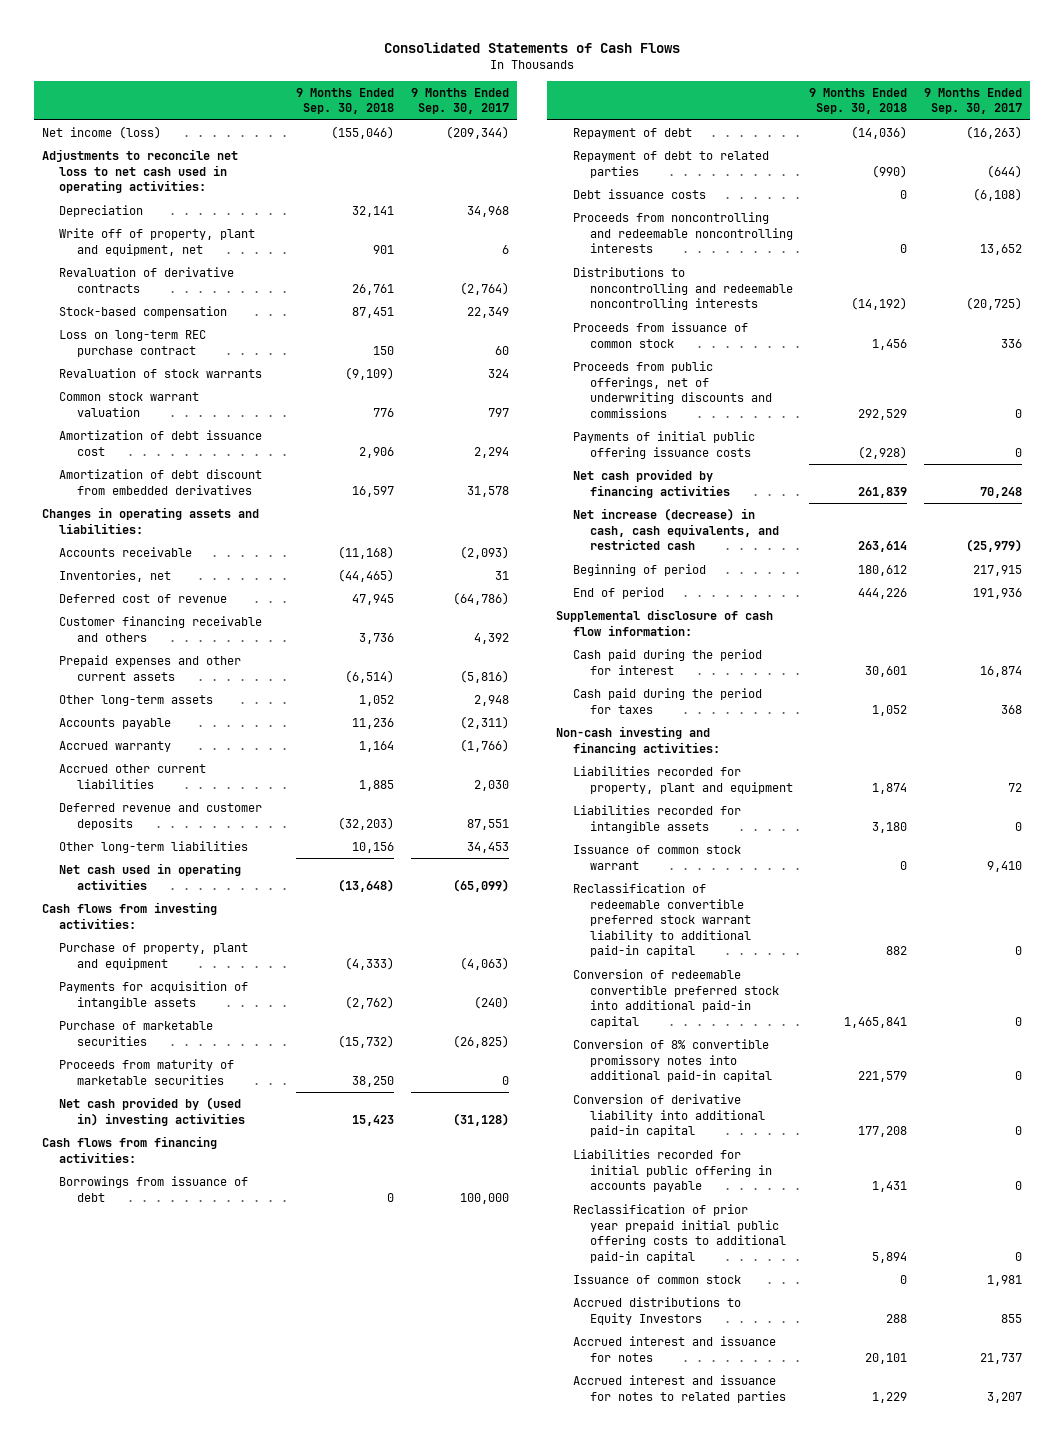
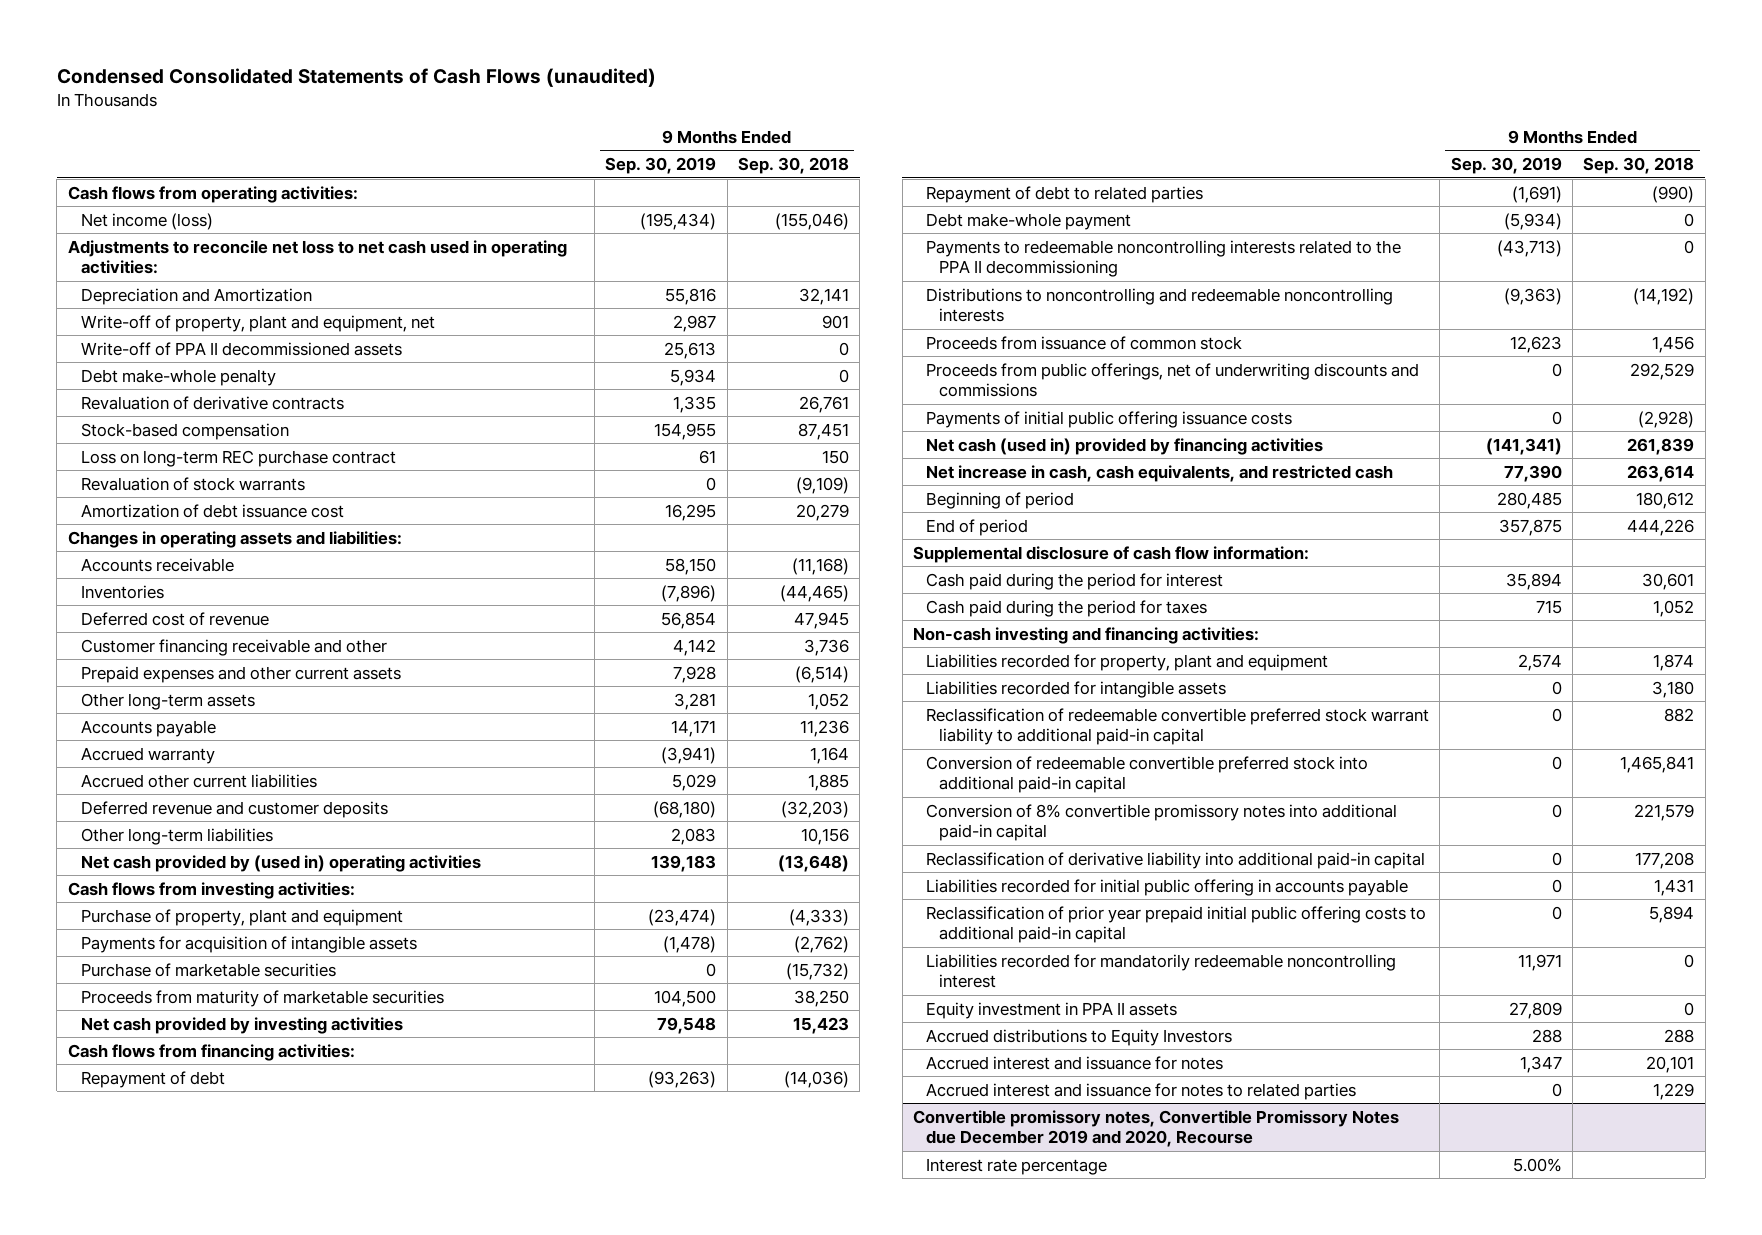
- Consolidated Statements of Cash Flows
+ Condensed Consolidated Statements of Cash Flows (unaudited)
- | 9 Months Ended Sep. 30, 2018 | 9 Months Ended Sep. 30, 2017
+ | 9 Months Ended Sep. 30, 2019 | 9 Months Ended Sep. 30, 2018
+ Cash flows from operating activities:
- Depreciation | 32,141 | 34,968
- Write off of property, plant and equipment, net | 901 | 6
+ Depreciation and Amortization | 55,816 | 32,141
+ Write-off of property, plant and equipment, net | 2,987 | 901
+ Write-off of PPA II decommissioned assets | 25,613 | 0
+ Debt make-whole penalty | 5,934 | 0
- Common stock warrant valuation | 776 | 797
- Amortization of debt issuance cost | 2,906 | 2,294
- Amortization of debt discount from embedded derivatives | 16,597 | 31,578
+ Amortization of debt issuance cost | 16,295 | 20,279
- Inventories, net | (44,465) | 31
+ Inventories | (7,896) | (44,465)
- Customer financing receivable and others | 3,736 | 4,392
+ Customer financing receivable and other | 4,142 | 3,736
- Net cash used in operating activities | (13,648) | (65,099)
+ Net cash provided by (used in) operating activities | 139,183 | (13,648)
- Net cash provided by (used in) investing activities | 15,423 | (31,128)
+ Net cash provided by investing activities | 79,548 | 15,423
- Borrowings from issuance of debt | 0 | 100,000
- Debt issuance costs | 0 | (6,108)
- Proceeds from noncontrolling and redeemable noncontrolling interests | 0 | 13,652
+ Debt make-whole payment | (5,934) | 0
+ Payments to redeemable noncontrolling interests related to the PPA II decommissioning | (43,713) | 0
- Net cash provided by financing activities | 261,839 | 70,248
- Net increase (decrease) in cash, cash equivalents, and restricted cash | 263,614 | (25,979)
+ Net cash (used in) provided by financing activities | (141,341) | 261,839
+ Net increase in cash, cash equivalents, and restricted cash | 77,390 | 263,614
- Issuance of common stock warrant | 0 | 9,410
- Conversion of derivative liability into additional paid-in capital | 177,208 | 0
+ Reclassification of derivative liability into additional paid-in capital | 0 | 177,208
- Issuance of common stock | 0 | 1,981
+ Liabilities recorded for mandatorily redeemable noncontrolling interest | 11,971 | 0
+ Equity investment in PPA II assets | 27,809 | 0
+ Convertible promissory notes, Convertible Promissory Notes due December 2019 and 2020, Recourse
+ Interest rate percentage | 5.00% |

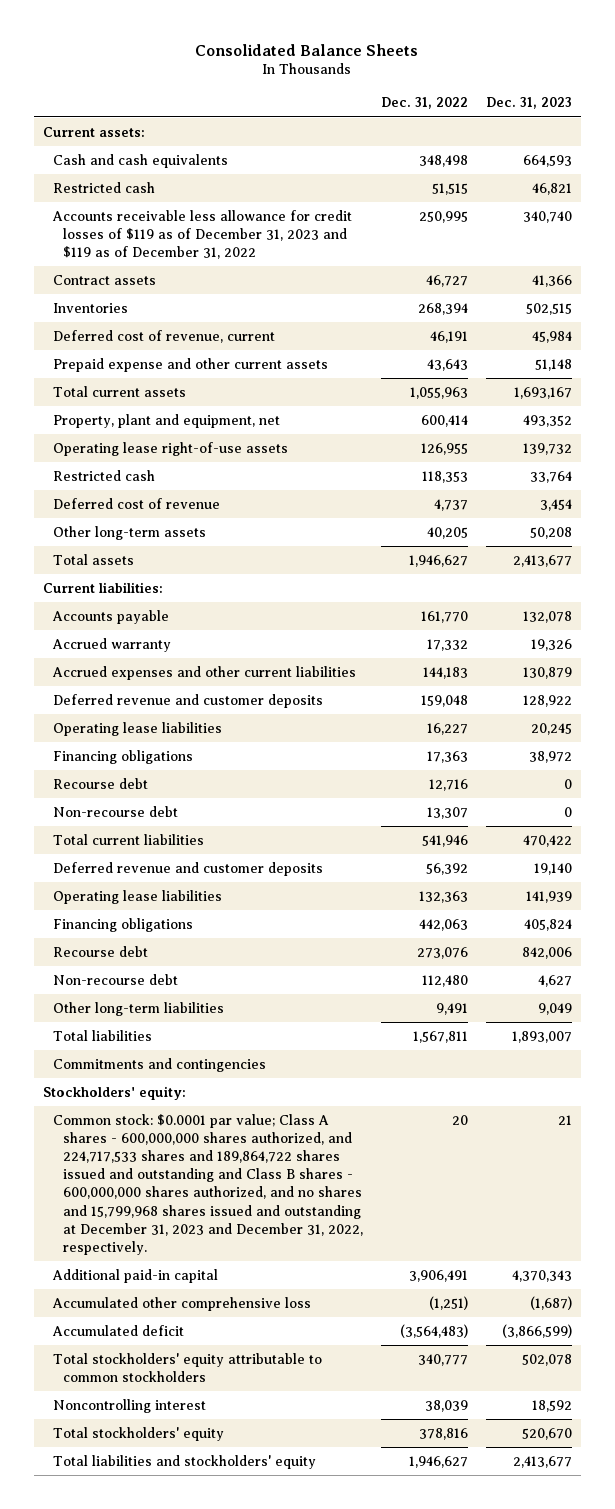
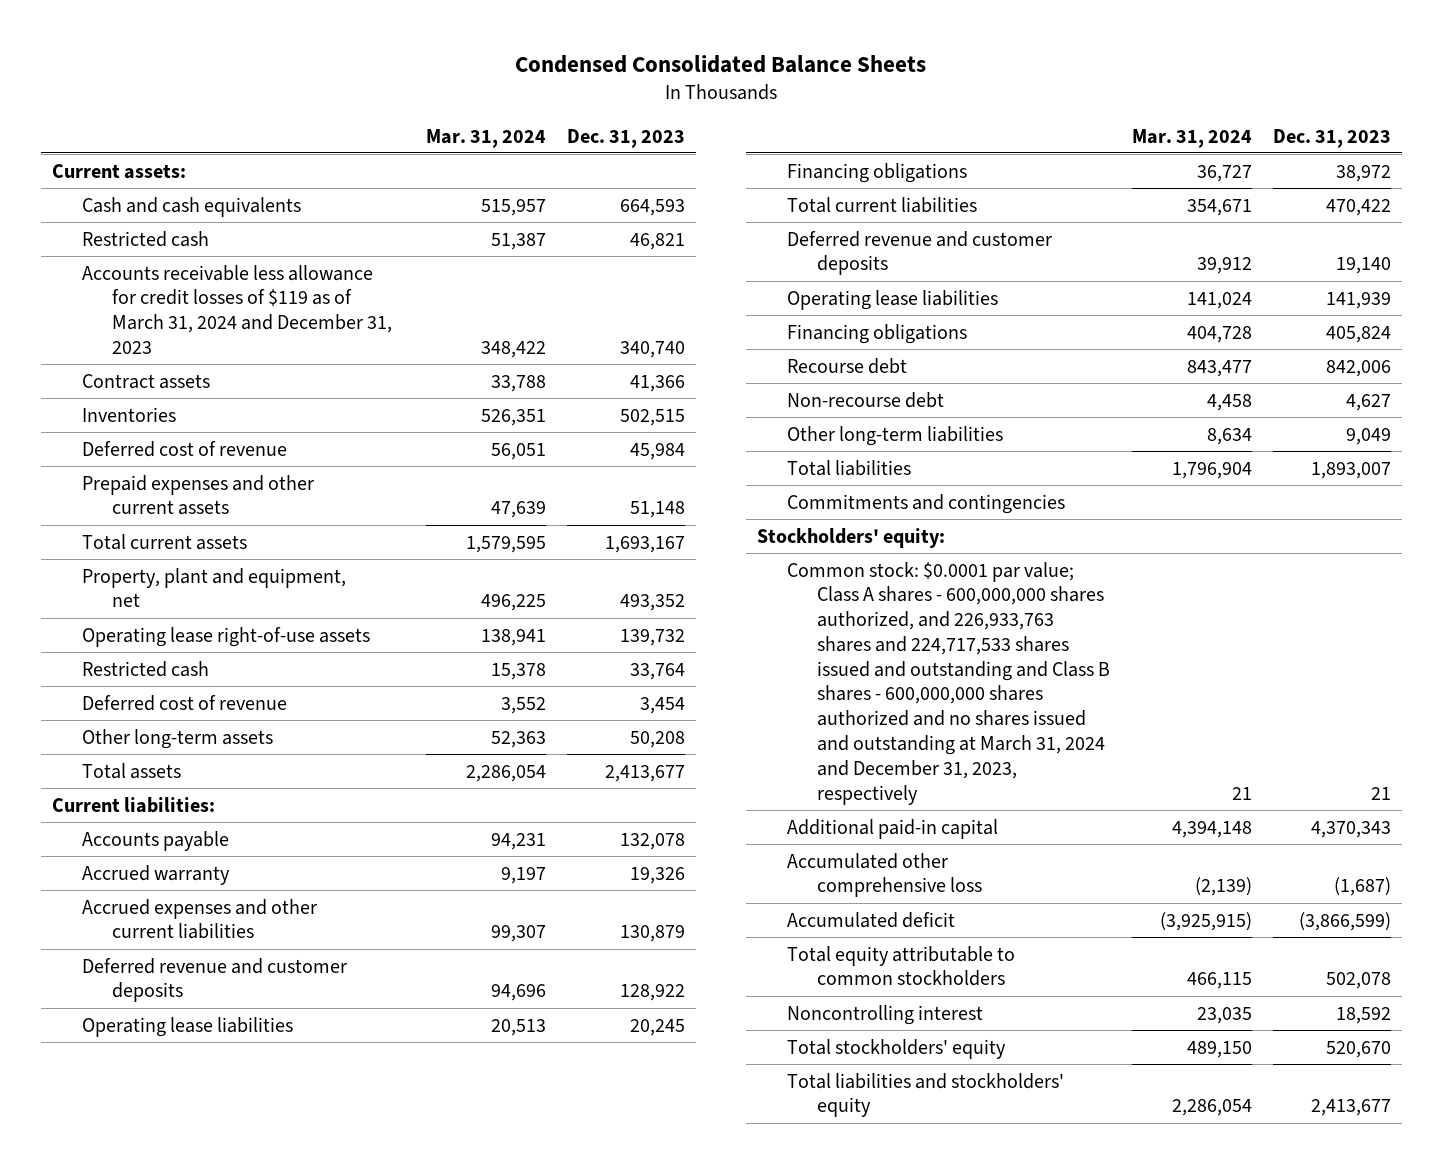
- Consolidated Balance Sheets
+ Condensed Consolidated Balance Sheets
- | Dec. 31, 2022 | Dec. 31, 2023
+ | Mar. 31, 2024 | Dec. 31, 2023
- Accounts receivable less allowance for credit losses of $119 as of December 31, 2023 and $119 as of December 31, 2022 | 250,995 | 340,740
+ Accounts receivable less allowance for credit losses of $119 as of March 31, 2024 and December 31, 2023 | 348,422 | 340,740
- Deferred cost of revenue, current | 46,191 | 45,984
- Prepaid expense and other current assets | 43,643 | 51,148
+ Deferred cost of revenue | 56,051 | 45,984
+ Prepaid expenses and other current assets | 47,639 | 51,148
- Recourse debt | 12,716 | 0
- Non-recourse debt | 13,307 | 0
- Common stock: $0.0001 par value; Class A shares - 600,000,000 shares authorized, and 224,717,533 shares and 189,864,722 shares issued and outstanding and Class B shares - 600,000,000 shares authorized, and no shares and 15,799,968 shares issued and outstanding at December 31, 2023 and December 31, 2022, respectively. | 20 | 21
+ Common stock: $0.0001 par value; Class A shares - 600,000,000 shares authorized, and 226,933,763 shares and 224,717,533 shares issued and outstanding and Class B shares - 600,000,000 shares authorized and no shares issued and outstanding at March 31, 2024 and December 31, 2023, respectively | 21 | 21
- Total stockholders' equity attributable to common stockholders | 340,777 | 502,078
+ Total equity attributable to common stockholders | 466,115 | 502,078

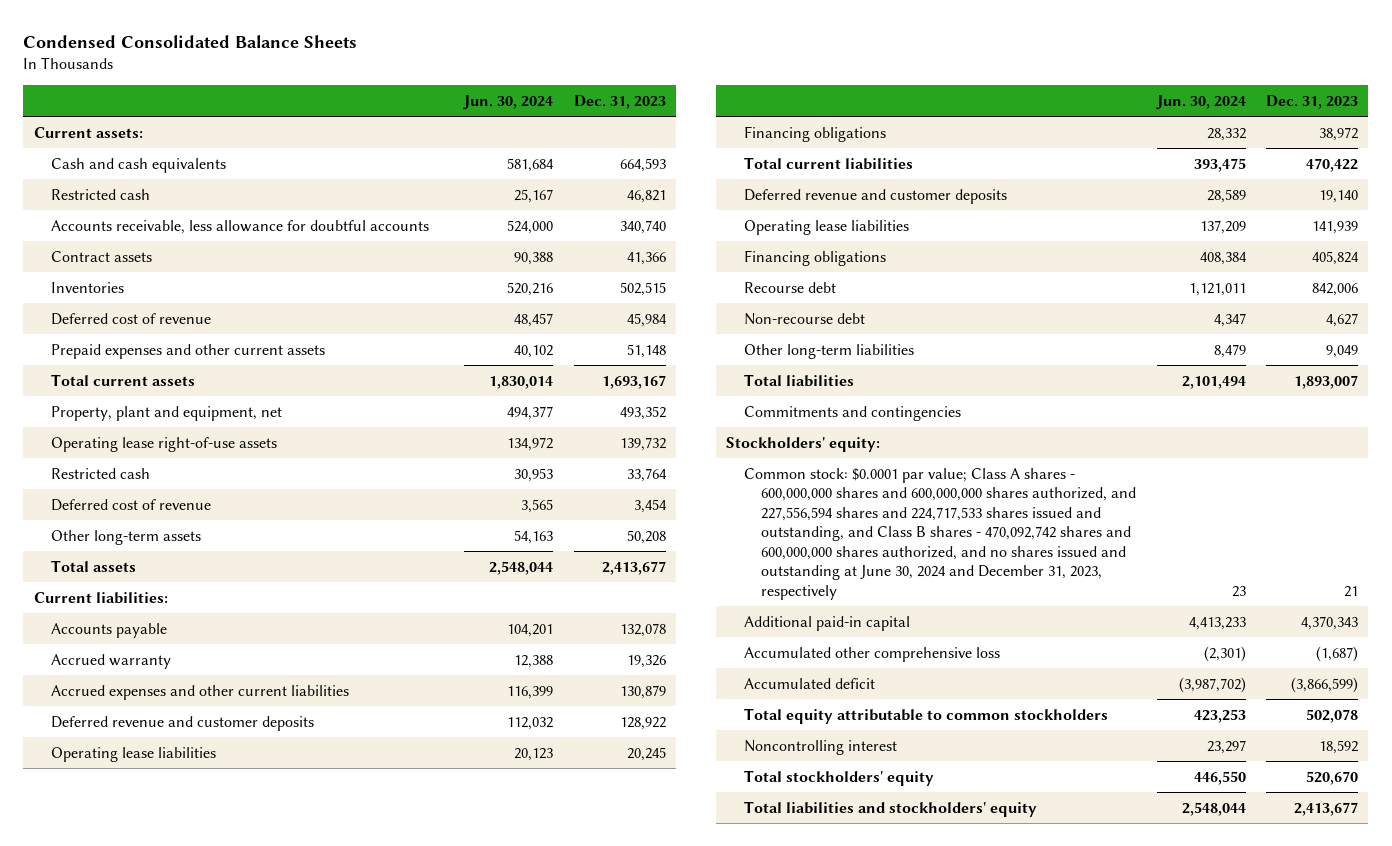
- | Mar. 31, 2024 | Dec. 31, 2023
+ | Jun. 30, 2024 | Dec. 31, 2023
- Accounts receivable less allowance for credit losses of $119 as of March 31, 2024 and December 31, 2023 | 348,422 | 340,740
+ Accounts receivable, less allowance for doubtful accounts | 524,000 | 340,740
- Common stock: $0.0001 par value; Class A shares - 600,000,000 shares authorized, and 226,933,763 shares and 224,717,533 shares issued and outstanding and Class B shares - 600,000,000 shares authorized and no shares issued and outstanding at March 31, 2024 and December 31, 2023, respectively | 21 | 21
+ Common stock: $0.0001 par value; Class A shares - 600,000,000 shares and 600,000,000 shares authorized, and 227,556,594 shares and 224,717,533 shares issued and outstanding, and Class B shares - 470,092,742 shares and 600,000,000 shares authorized, and no shares issued and outstanding at June 30, 2024 and December 31, 2023, respectively | 23 | 21

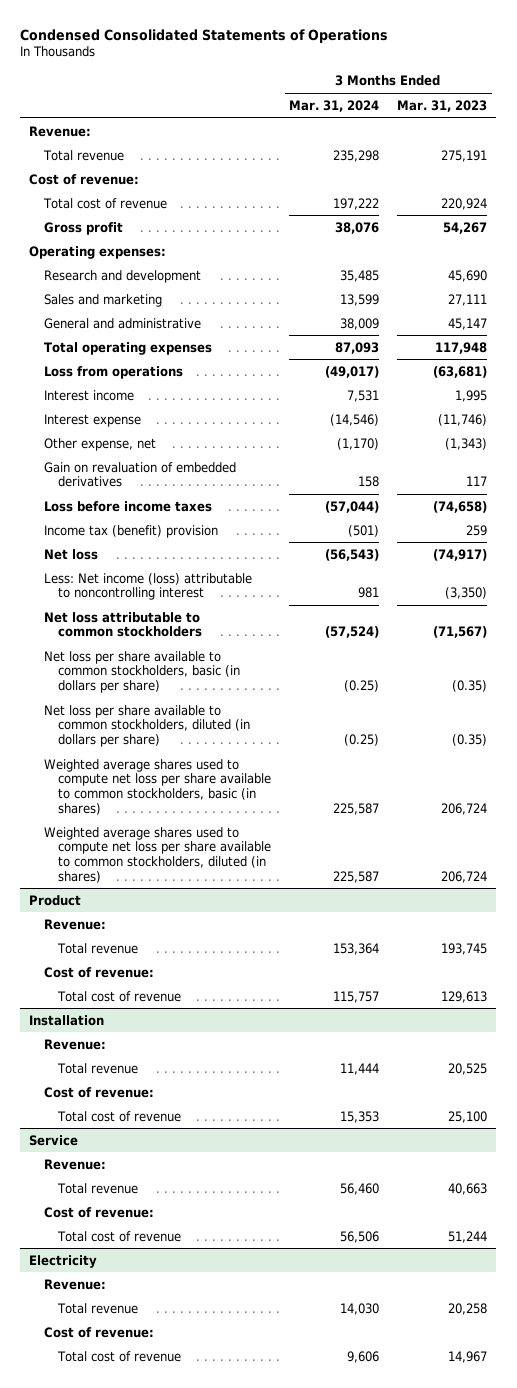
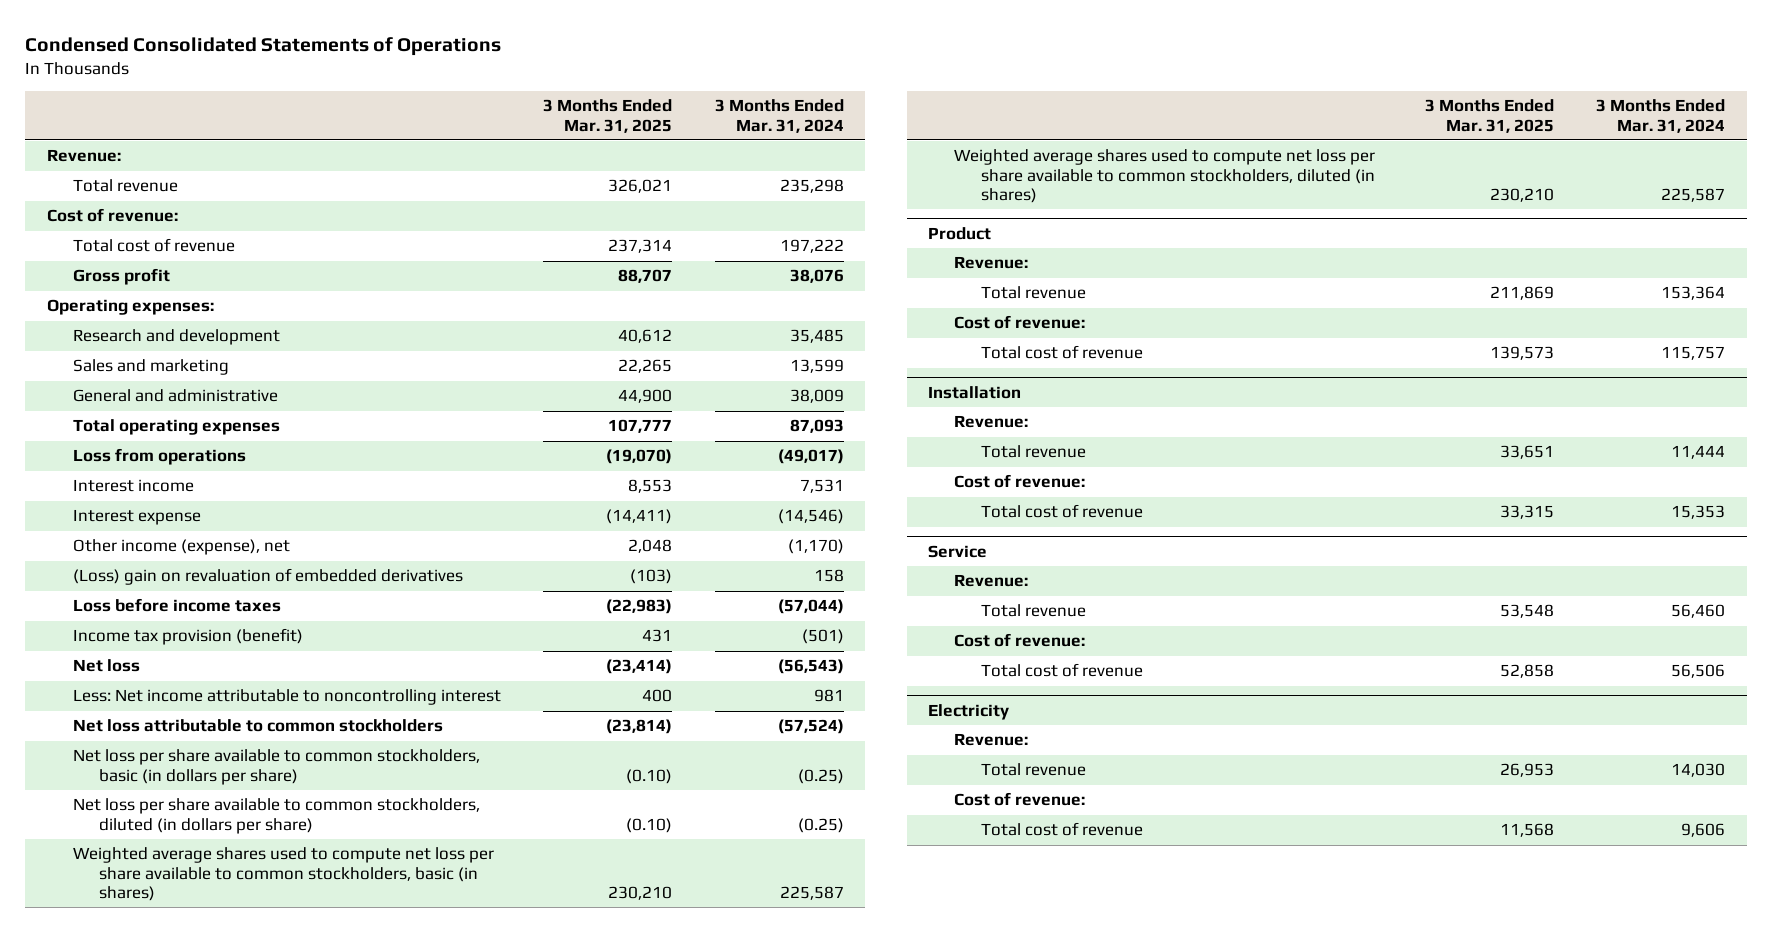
- | 3 Months Ended Mar. 31, 2024 | 3 Months Ended Mar. 31, 2023
+ | 3 Months Ended Mar. 31, 2025 | 3 Months Ended Mar. 31, 2024
- Other expense, net | (1,170) | (1,343)
- Gain on revaluation of embedded derivatives | 158 | 117
+ Other income (expense), net | 2,048 | (1,170)
+ (Loss) gain on revaluation of embedded derivatives | (103) | 158
- Income tax (benefit) provision | (501) | 259
+ Income tax provision (benefit) | 431 | (501)
- Less: Net income (loss) attributable to noncontrolling interest | 981 | (3,350)
+ Less: Net income attributable to noncontrolling interest | 400 | 981

